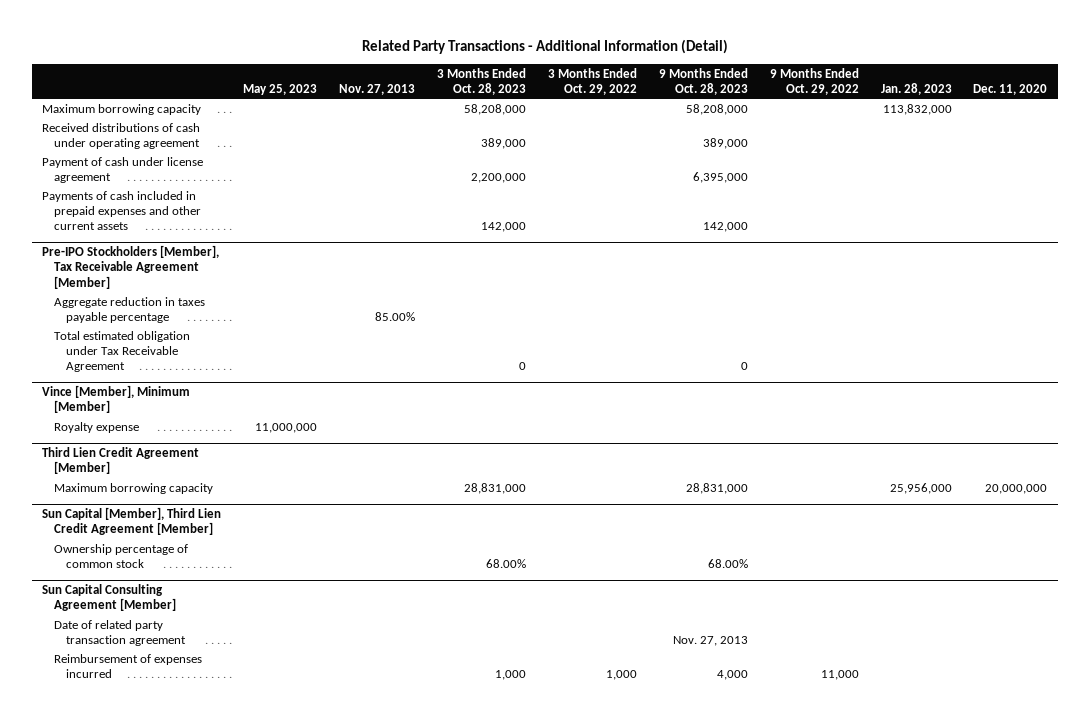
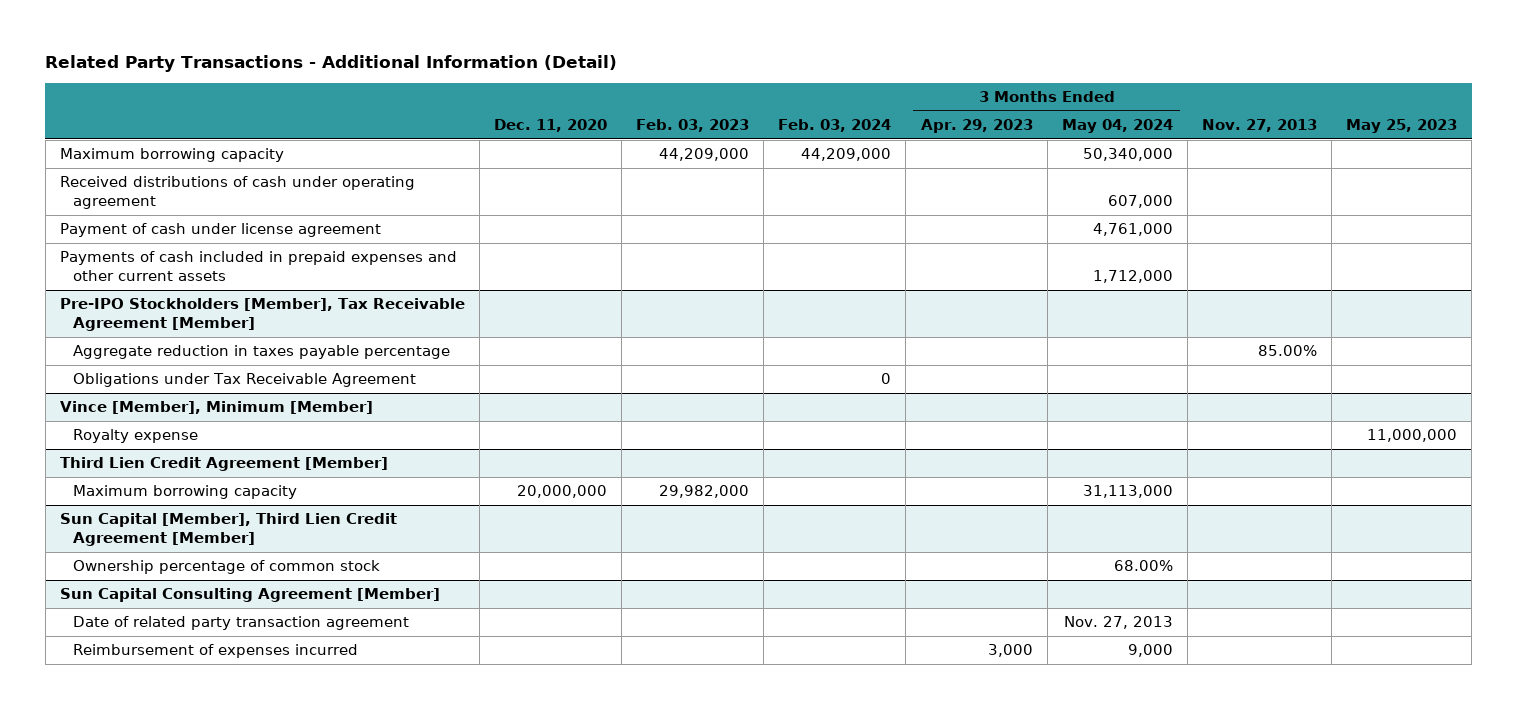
- | May 25, 2023 | Nov. 27, 2013 | 3 Months Ended Oct. 28, 2023 | 3 Months Ended Oct. 29, 2022 | 9 Months Ended Oct. 28, 2023 | 9 Months Ended Oct. 29, 2022 | Jan. 28, 2023 | Dec. 11, 2020
+ | Dec. 11, 2020 | Feb. 03, 2023 | Feb. 03, 2024 | 3 Months Ended Apr. 29, 2023 | 3 Months Ended May 04, 2024 | Nov. 27, 2013 | May 25, 2023
@ Pre-IPO Stockholders [Member], Tax Receivable Agreement [Member]
- Total estimated obligation under Tax Receivable Agreement | | | 0 | | 0 | | |
+ Obligations under Tax Receivable Agreement | | | 0 | | | |

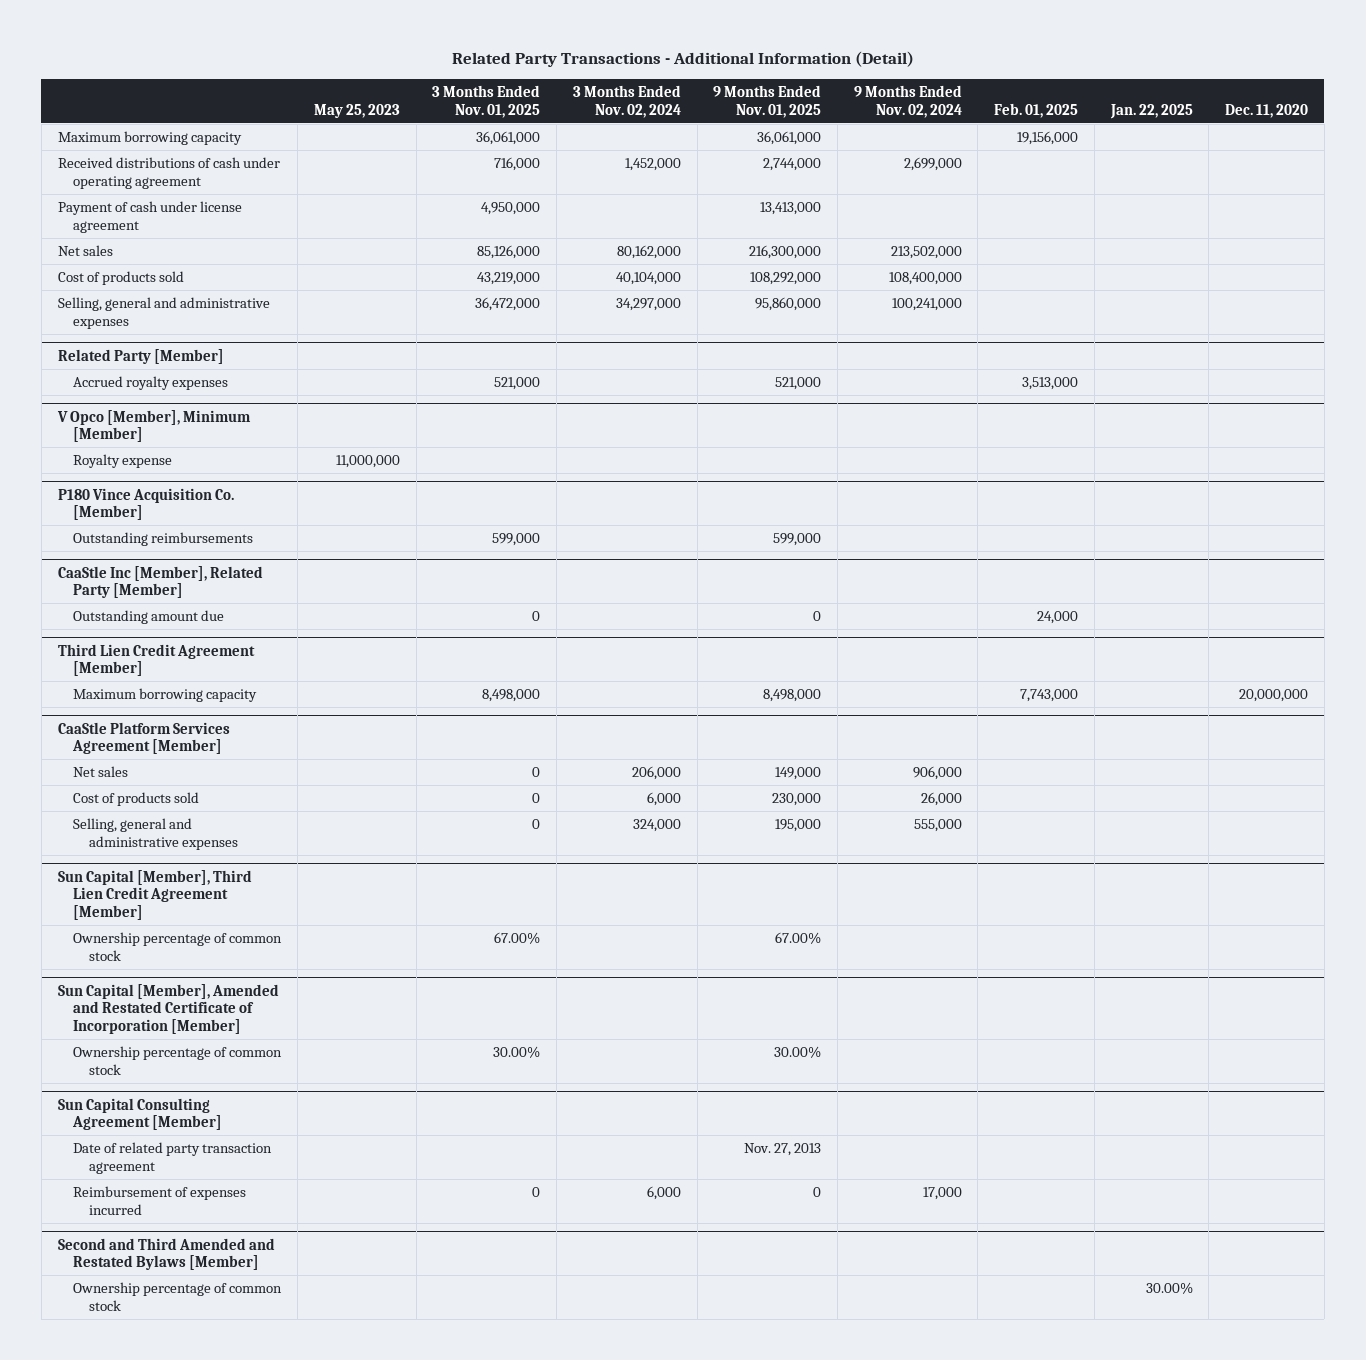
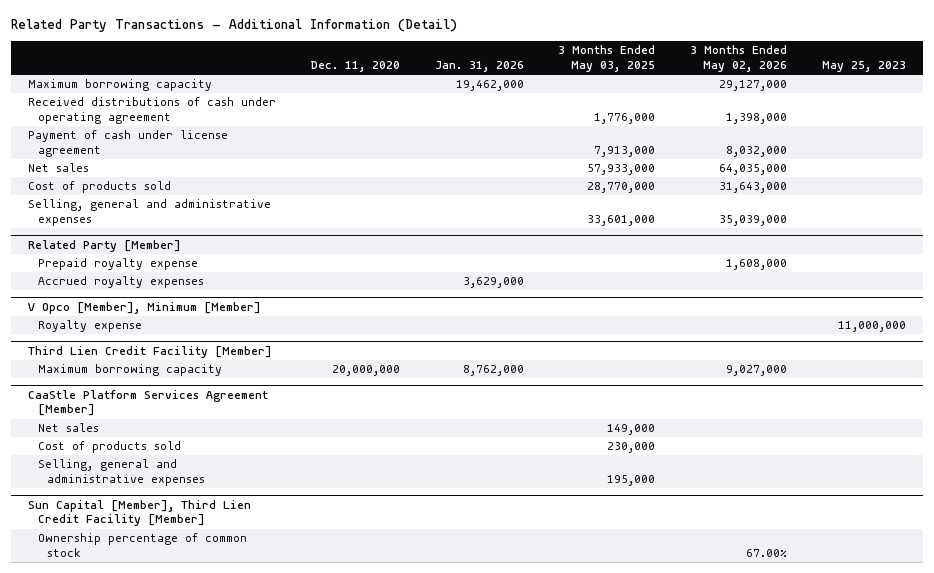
- | May 25, 2023 | 3 Months Ended Nov. 01, 2025 | 3 Months Ended Nov. 02, 2024 | 9 Months Ended Nov. 01, 2025 | 9 Months Ended Nov. 02, 2024 | Feb. 01, 2025 | Jan. 22, 2025 | Dec. 11, 2020
+ | Dec. 11, 2020 | Jan. 31, 2026 | 3 Months Ended May 03, 2025 | 3 Months Ended May 02, 2026 | May 25, 2023
@ Related Party [Member]
+ Prepaid royalty expense | | | | 1,608,000 |
- P180 Vince Acquisition Co. [Member]
- Outstanding reimbursements | | 599,000 | | 599,000 | | | |
- CaaStle Inc [Member], Related Party [Member]
- Outstanding amount due | | 0 | | 0 | | 24,000 | |
- Third Lien Credit Agreement [Member]
+ Third Lien Credit Facility [Member]
- Sun Capital [Member], Third Lien Credit Agreement [Member]
+ Sun Capital [Member], Third Lien Credit Facility [Member]
- Sun Capital [Member], Amended and Restated Certificate of Incorporation [Member]
- Ownership percentage of common stock | | 30.00% | | 30.00% | | | |
- Sun Capital Consulting Agreement [Member]
- Date of related party transaction agreement | | | | Nov. 27, 2013 | | | |
- Reimbursement of expenses incurred | | 0 | 6,000 | 0 | 17,000 | | |
- Second and Third Amended and Restated Bylaws [Member]
- Ownership percentage of common stock | | | | | | | 30.00% |

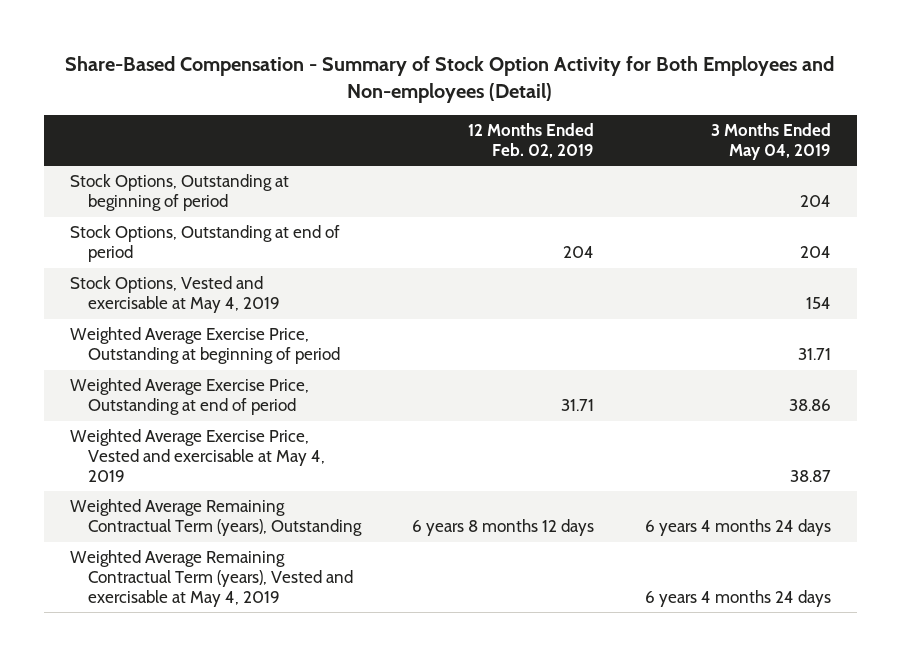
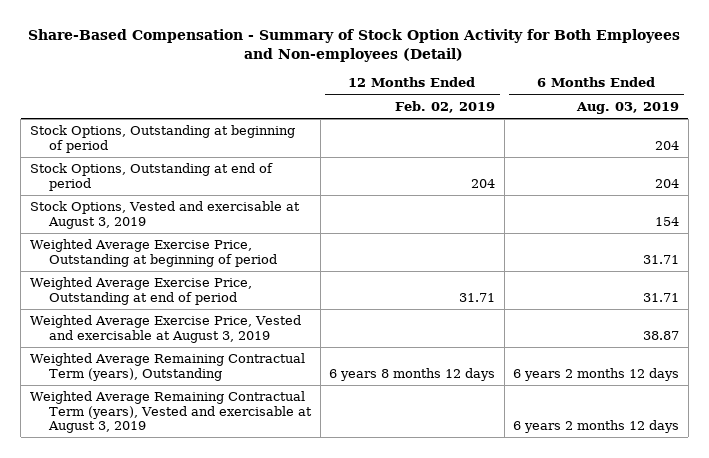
- | 12 Months Ended Feb. 02, 2019 | 3 Months Ended May 04, 2019
+ | 12 Months Ended Feb. 02, 2019 | 6 Months Ended Aug. 03, 2019
- Stock Options, Vested and exercisable at May 4, 2019 | | 154
+ Stock Options, Vested and exercisable at August 3, 2019 | | 154
- Weighted Average Exercise Price, Vested and exercisable at May 4, 2019 | | 38.87
+ Weighted Average Exercise Price, Vested and exercisable at August 3, 2019 | | 38.87
- Weighted Average Remaining Contractual Term (years), Vested and exercisable at May 4, 2019 | | 6 years 4 months 24 days
+ Weighted Average Remaining Contractual Term (years), Vested and exercisable at August 3, 2019 | | 6 years 2 months 12 days

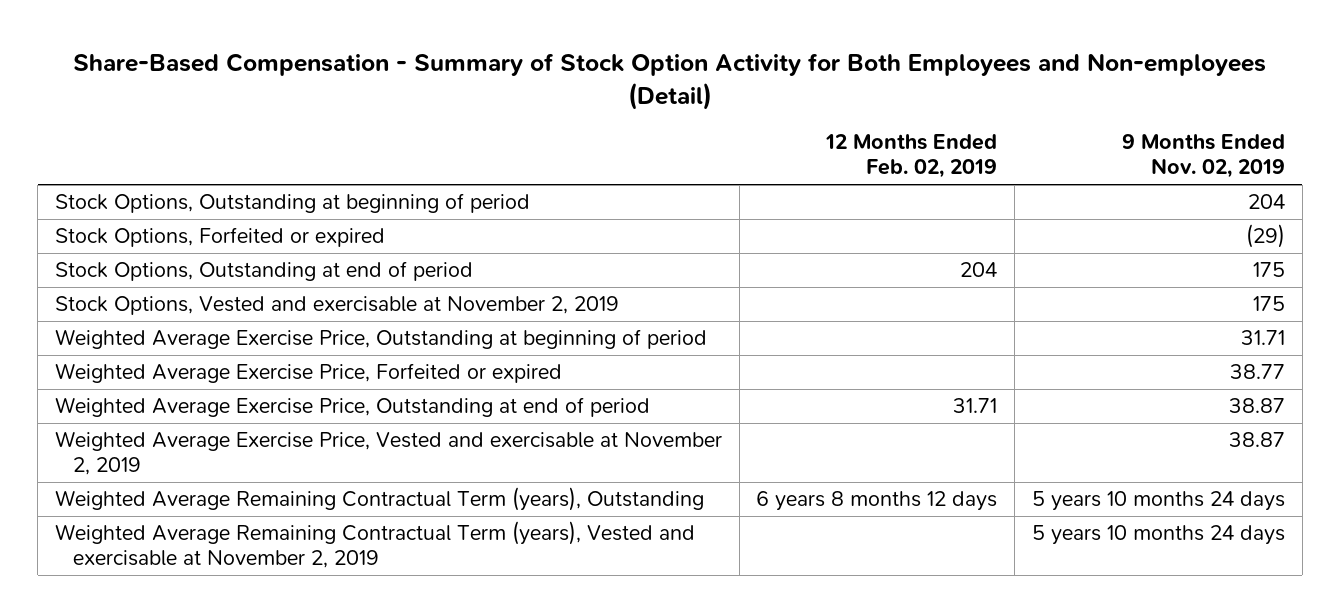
- | 12 Months Ended Feb. 02, 2019 | 6 Months Ended Aug. 03, 2019
+ | 12 Months Ended Feb. 02, 2019 | 9 Months Ended Nov. 02, 2019
+ Stock Options, Forfeited or expired | | (29)
- Stock Options, Vested and exercisable at August 3, 2019 | | 154
+ Stock Options, Vested and exercisable at November 2, 2019 | | 175
+ Weighted Average Exercise Price, Forfeited or expired | | 38.77
- Weighted Average Exercise Price, Vested and exercisable at August 3, 2019 | | 38.87
+ Weighted Average Exercise Price, Vested and exercisable at November 2, 2019 | | 38.87
- Weighted Average Remaining Contractual Term (years), Vested and exercisable at August 3, 2019 | | 6 years 2 months 12 days
+ Weighted Average Remaining Contractual Term (years), Vested and exercisable at November 2, 2019 | | 5 years 10 months 24 days

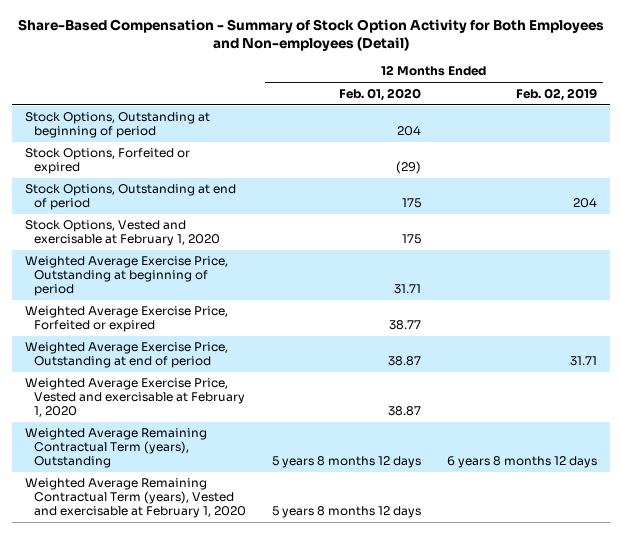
- | 12 Months Ended Feb. 02, 2019 | 9 Months Ended Nov. 02, 2019
+ | 12 Months Ended Feb. 01, 2020 | 12 Months Ended Feb. 02, 2019
- Stock Options, Vested and exercisable at November 2, 2019 | | 175
+ Stock Options, Vested and exercisable at February 1, 2020 | 175 |
- Weighted Average Exercise Price, Vested and exercisable at November 2, 2019 | | 38.87
+ Weighted Average Exercise Price, Vested and exercisable at February 1, 2020 | 38.87 |
- Weighted Average Remaining Contractual Term (years), Vested and exercisable at November 2, 2019 | | 5 years 10 months 24 days
+ Weighted Average Remaining Contractual Term (years), Vested and exercisable at February 1, 2020 | 5 years 8 months 12 days |

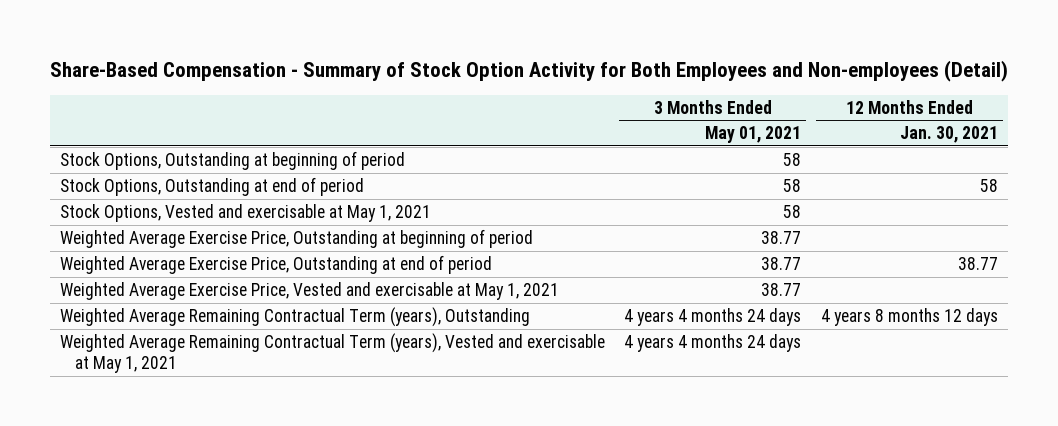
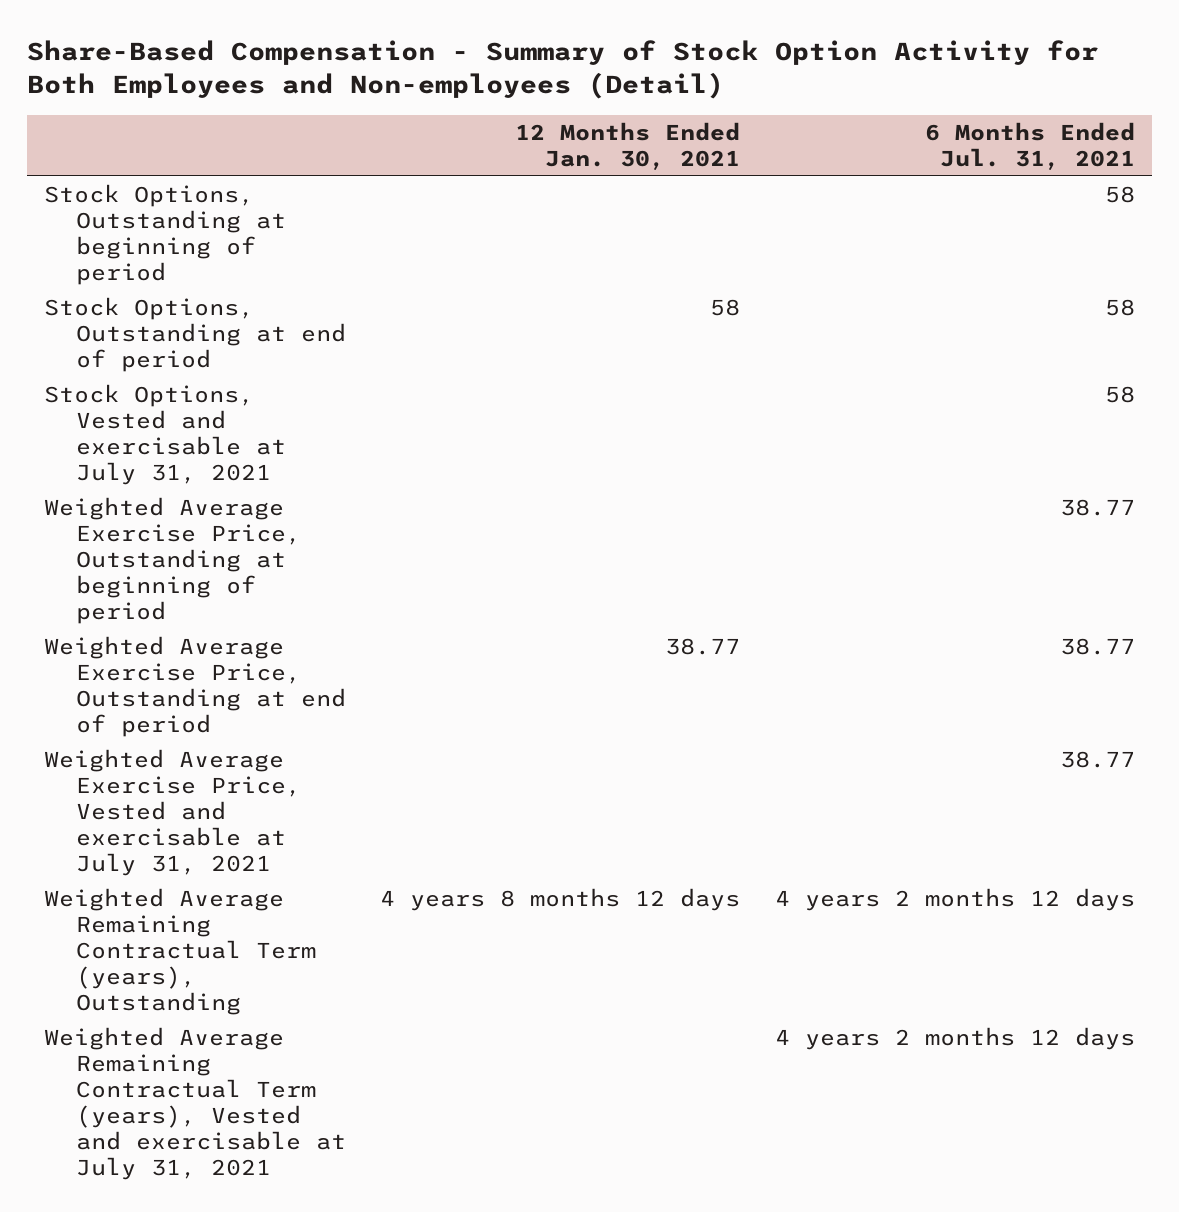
- | 3 Months Ended May 01, 2021 | 12 Months Ended Jan. 30, 2021
+ | 12 Months Ended Jan. 30, 2021 | 6 Months Ended Jul. 31, 2021
- Stock Options, Vested and exercisable at May 1, 2021 | 58 |
+ Stock Options, Vested and exercisable at July 31, 2021 | | 58
- Weighted Average Exercise Price, Vested and exercisable at May 1, 2021 | 38.77 |
+ Weighted Average Exercise Price, Vested and exercisable at July 31, 2021 | | 38.77
- Weighted Average Remaining Contractual Term (years), Vested and exercisable at May 1, 2021 | 4 years 4 months 24 days |
+ Weighted Average Remaining Contractual Term (years), Vested and exercisable at July 31, 2021 | | 4 years 2 months 12 days

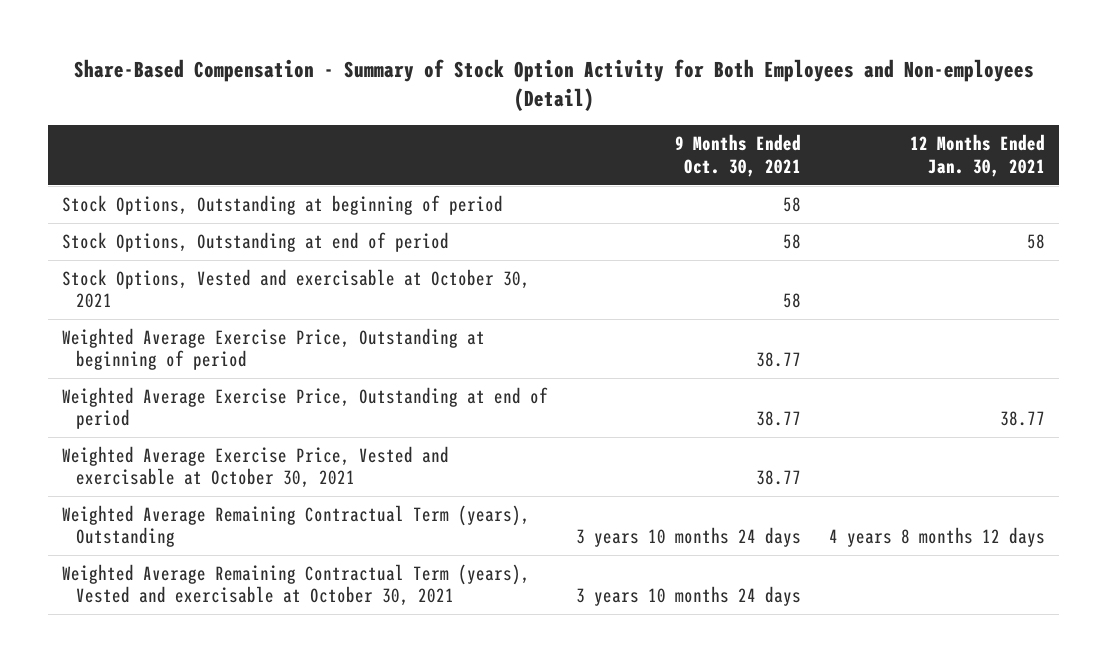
- | 12 Months Ended Jan. 30, 2021 | 6 Months Ended Jul. 31, 2021
+ | 9 Months Ended Oct. 30, 2021 | 12 Months Ended Jan. 30, 2021
- Stock Options, Vested and exercisable at July 31, 2021 | | 58
+ Stock Options, Vested and exercisable at October 30, 2021 | 58 |
- Weighted Average Exercise Price, Vested and exercisable at July 31, 2021 | | 38.77
+ Weighted Average Exercise Price, Vested and exercisable at October 30, 2021 | 38.77 |
- Weighted Average Remaining Contractual Term (years), Vested and exercisable at July 31, 2021 | | 4 years 2 months 12 days
+ Weighted Average Remaining Contractual Term (years), Vested and exercisable at October 30, 2021 | 3 years 10 months 24 days |

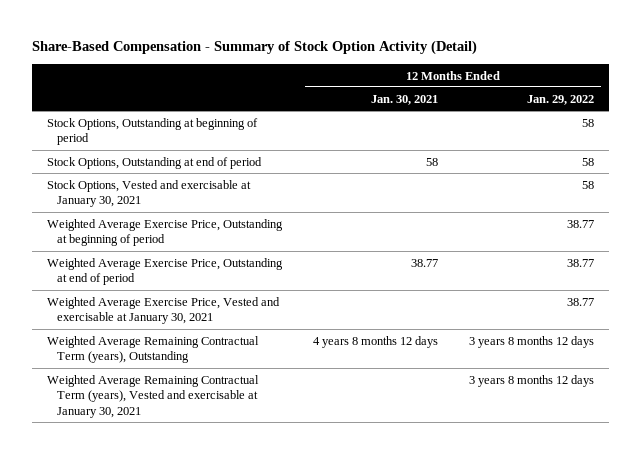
- Share-Based Compensation - Summary of Stock Option Activity for Both Employees and Non-employees (Detail)
+ Share-Based Compensation - Summary of Stock Option Activity (Detail)
- | 9 Months Ended Oct. 30, 2021 | 12 Months Ended Jan. 30, 2021
+ | 12 Months Ended Jan. 30, 2021 | 12 Months Ended Jan. 29, 2022
- Stock Options, Vested and exercisable at October 30, 2021 | 58 |
+ Stock Options, Vested and exercisable at January 30, 2021 | | 58
- Weighted Average Exercise Price, Vested and exercisable at October 30, 2021 | 38.77 |
+ Weighted Average Exercise Price, Vested and exercisable at January 30, 2021 | | 38.77
- Weighted Average Remaining Contractual Term (years), Vested and exercisable at October 30, 2021 | 3 years 10 months 24 days |
+ Weighted Average Remaining Contractual Term (years), Vested and exercisable at January 30, 2021 | | 3 years 8 months 12 days

